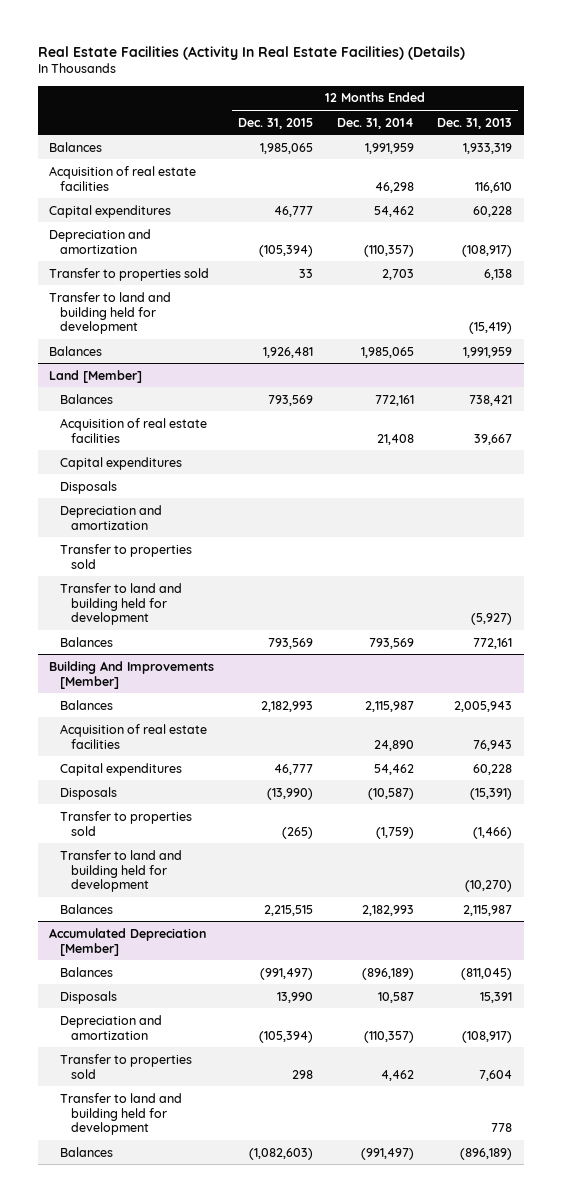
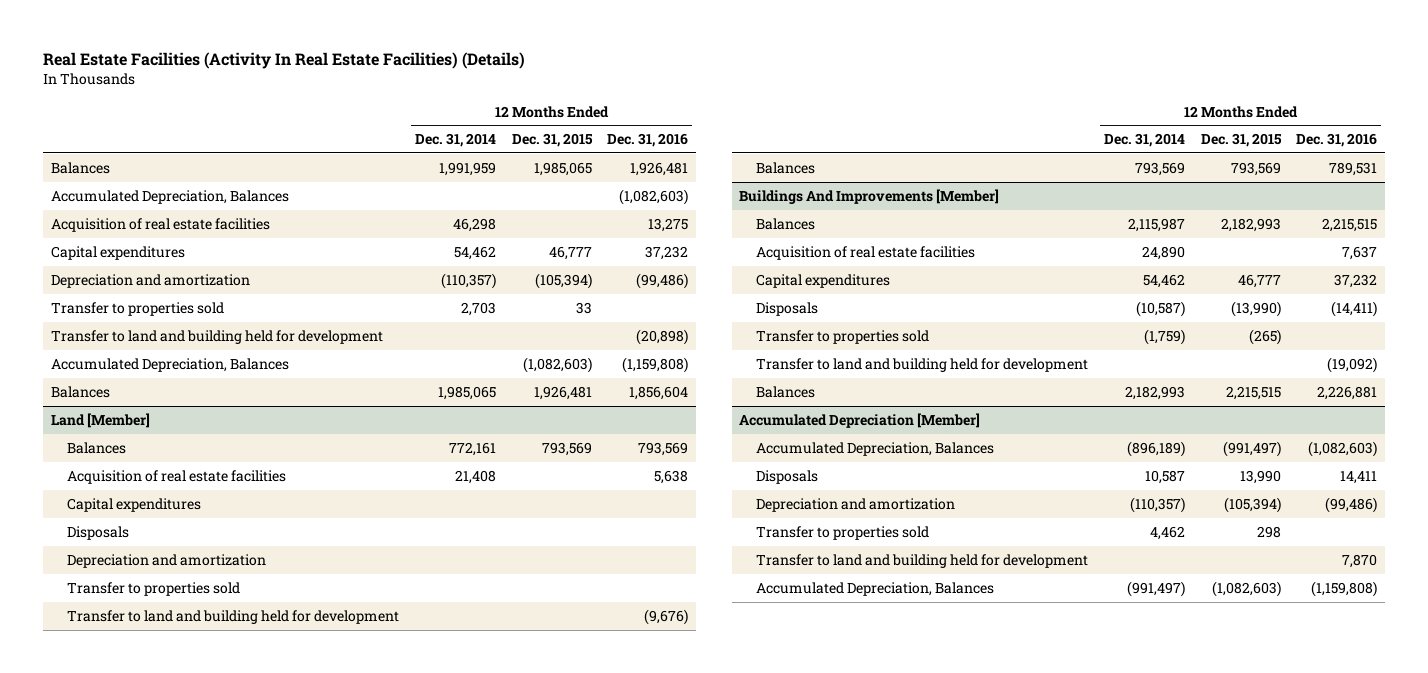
- | 12 Months Ended Dec. 31, 2015 | 12 Months Ended Dec. 31, 2014 | 12 Months Ended Dec. 31, 2013
+ | 12 Months Ended Dec. 31, 2014 | 12 Months Ended Dec. 31, 2015 | 12 Months Ended Dec. 31, 2016
+ Accumulated Depreciation, Balances | | | (1,082,603)
+ Accumulated Depreciation, Balances | | (1,082,603) | (1,159,808)
- Building And Improvements [Member]
+ Buildings And Improvements [Member]
@ Accumulated Depreciation [Member]
- Balances | (991,497) | (896,189) | (811,045)
+ Accumulated Depreciation, Balances | (896,189) | (991,497) | (1,082,603)
- Balances | (1,082,603) | (991,497) | (896,189)
+ Accumulated Depreciation, Balances | (991,497) | (1,082,603) | (1,159,808)

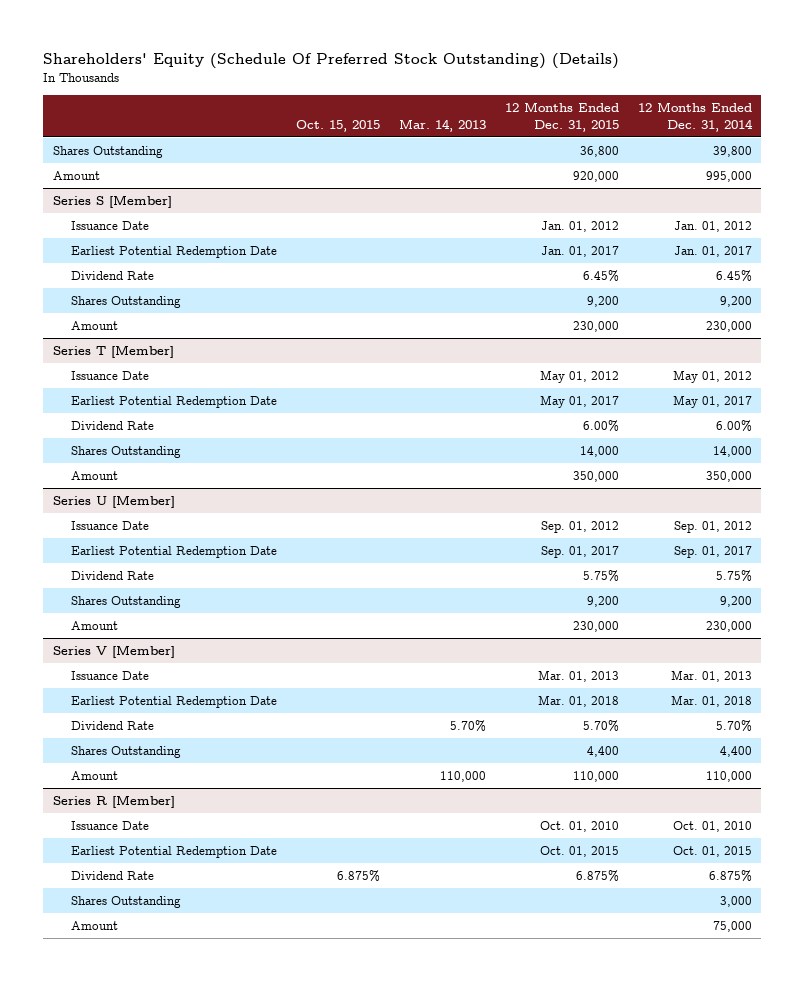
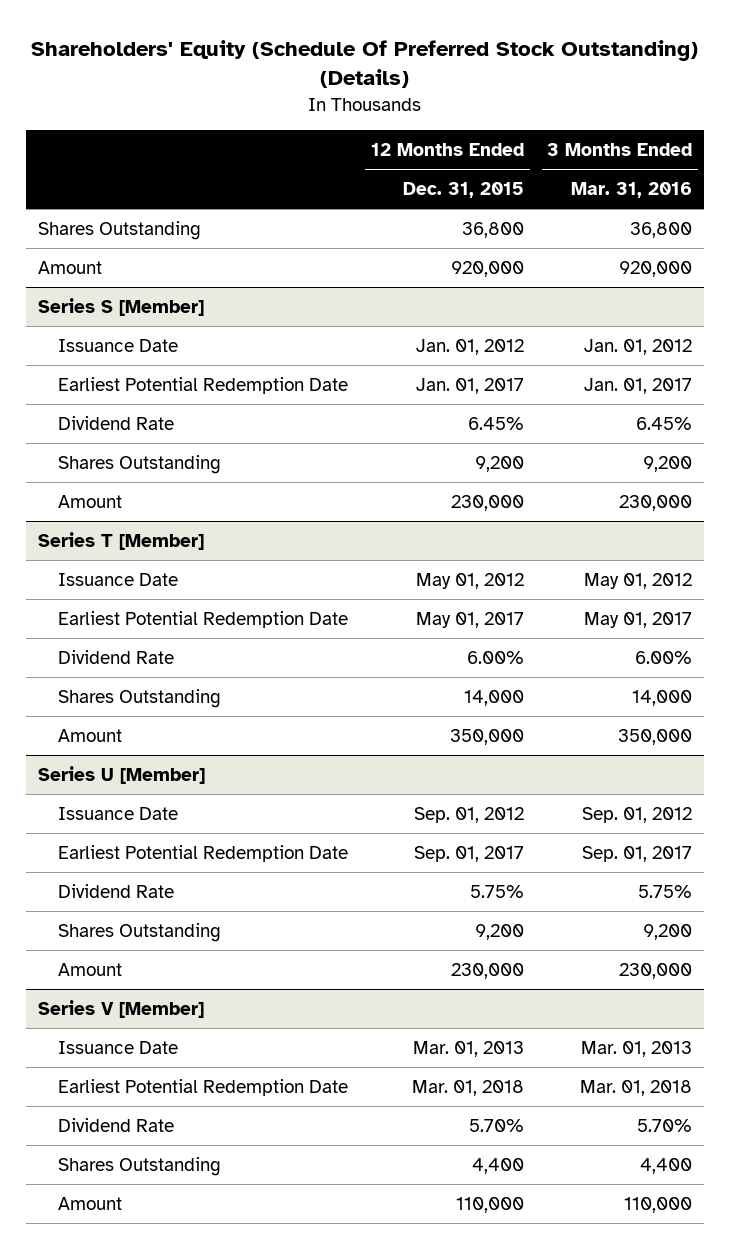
- | Oct. 15, 2015 | Mar. 14, 2013 | 12 Months Ended Dec. 31, 2015 | 12 Months Ended Dec. 31, 2014
+ | 12 Months Ended Dec. 31, 2015 | 3 Months Ended Mar. 31, 2016
- Series R [Member]
- Issuance Date | | | Oct. 01, 2010 | Oct. 01, 2010
- Earliest Potential Redemption Date | | | Oct. 01, 2015 | Oct. 01, 2015
- Dividend Rate | 6.875% | | 6.875% | 6.875%
- Shares Outstanding | | | | 3,000
- Amount | | | | 75,000

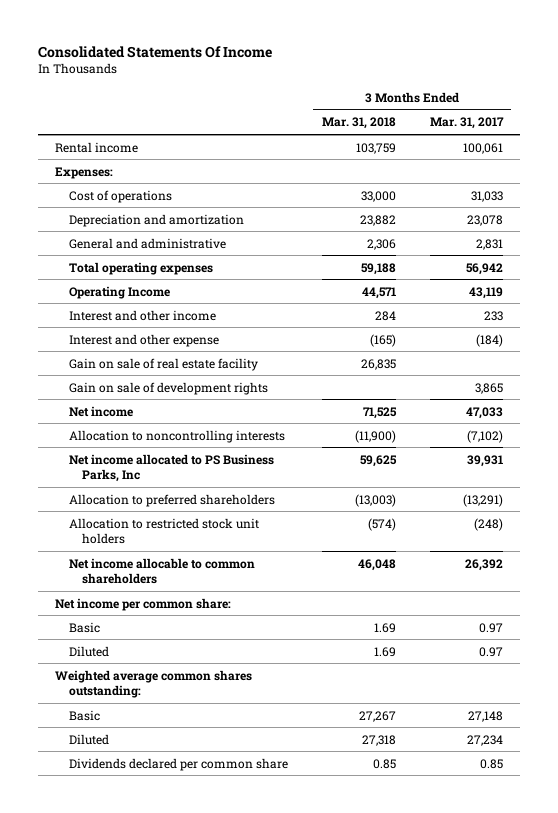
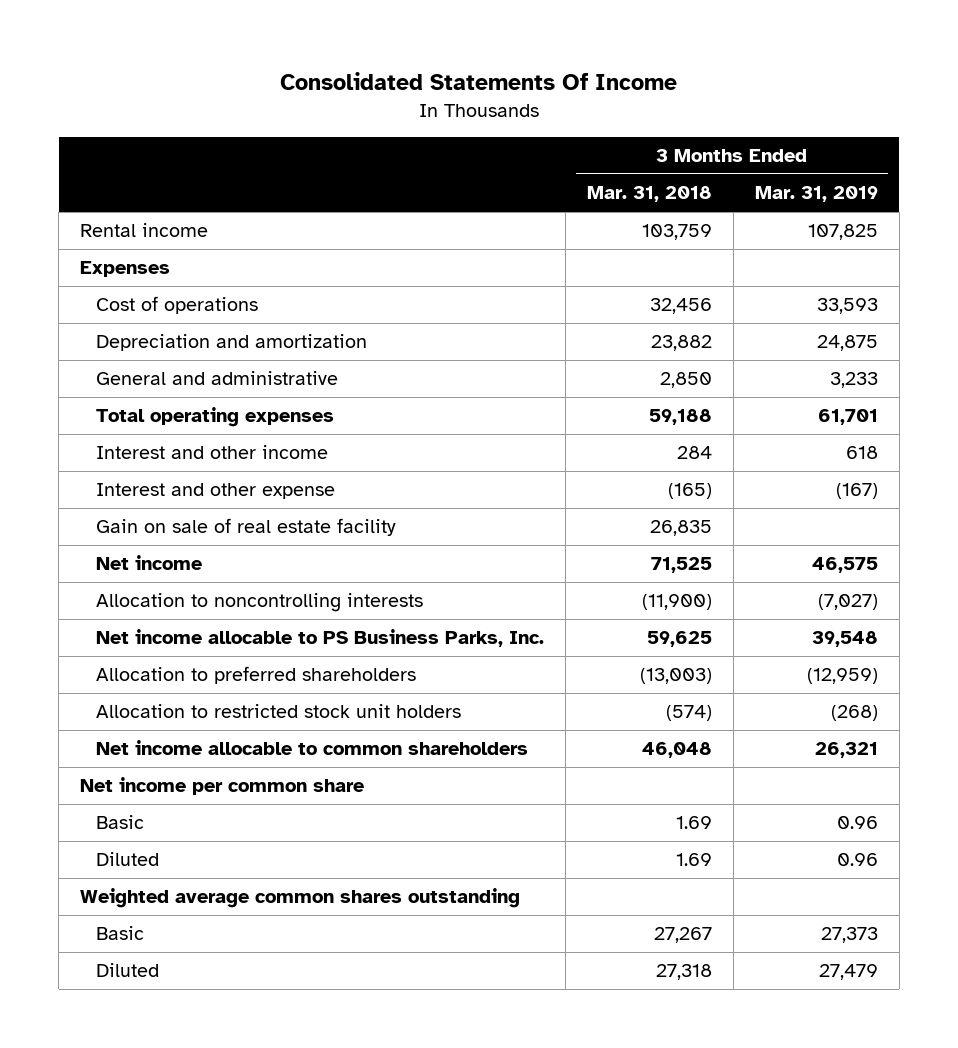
- | 3 Months Ended Mar. 31, 2018 | 3 Months Ended Mar. 31, 2017
+ | 3 Months Ended Mar. 31, 2018 | 3 Months Ended Mar. 31, 2019
- Expenses:
- Cost of operations | 33,000 | 31,033
+ Expenses
+ Cost of operations | 32,456 | 33,593
- General and administrative | 2,306 | 2,831
+ General and administrative | 2,850 | 3,233
- Operating Income | 44,571 | 43,119
- Gain on sale of development rights | | 3,865
- Net income allocated to PS Business Parks, Inc | 59,625 | 39,931
+ Net income allocable to PS Business Parks, Inc. | 59,625 | 39,548
- Net income per common share:
+ Net income per common share
- Weighted average common shares outstanding:
+ Weighted average common shares outstanding
- Dividends declared per common share | 0.85 | 0.85

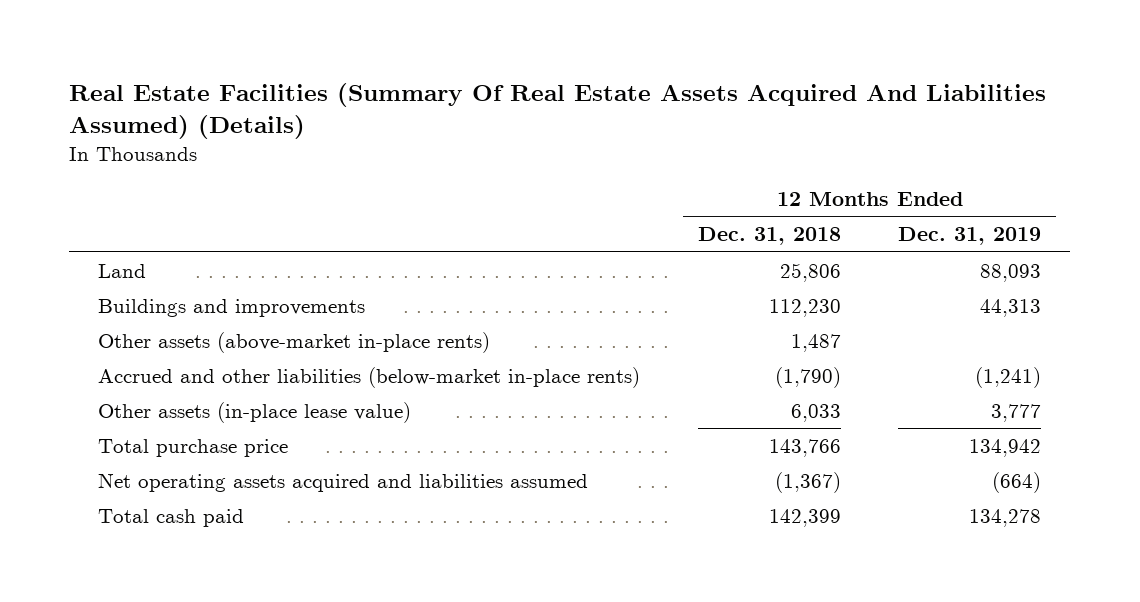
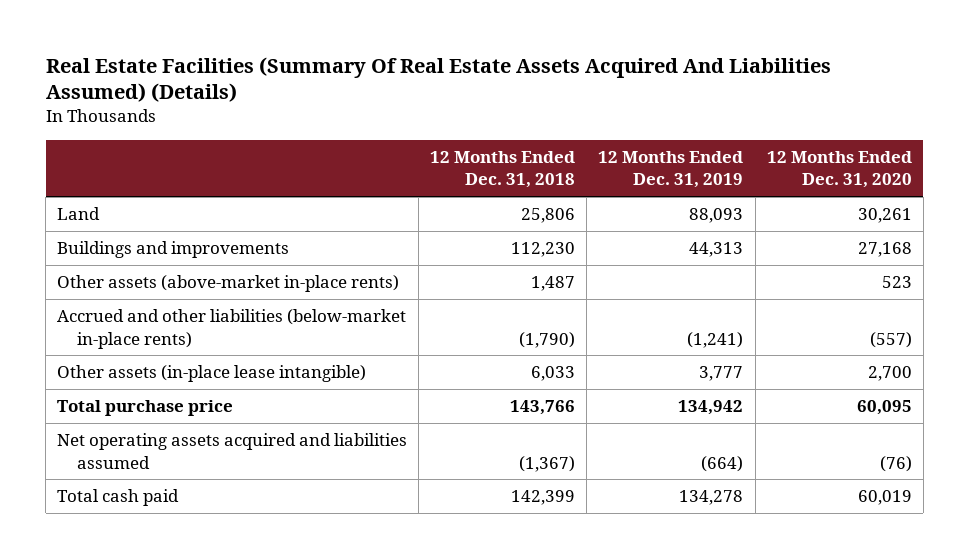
- | 12 Months Ended Dec. 31, 2018 | 12 Months Ended Dec. 31, 2019
+ | 12 Months Ended Dec. 31, 2018 | 12 Months Ended Dec. 31, 2019 | 12 Months Ended Dec. 31, 2020
- Other assets (in-place lease value) | 6,033 | 3,777
+ Other assets (in-place lease intangible) | 6,033 | 3,777 | 2,700

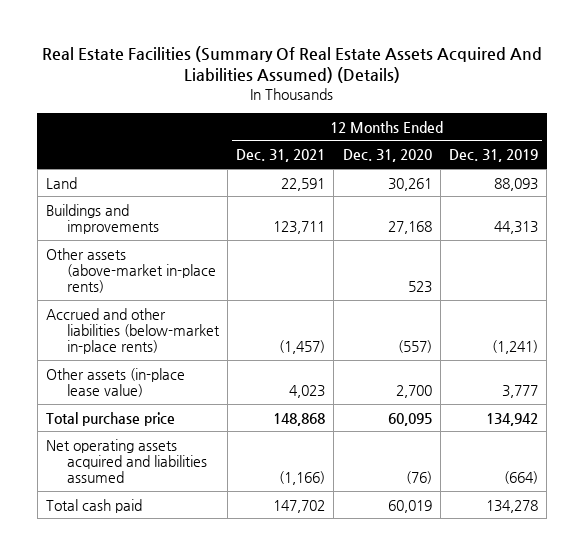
- | 12 Months Ended Dec. 31, 2018 | 12 Months Ended Dec. 31, 2019 | 12 Months Ended Dec. 31, 2020
+ | 12 Months Ended Dec. 31, 2021 | 12 Months Ended Dec. 31, 2020 | 12 Months Ended Dec. 31, 2019
- Other assets (in-place lease intangible) | 6,033 | 3,777 | 2,700
+ Other assets (in-place lease value) | 4,023 | 2,700 | 3,777

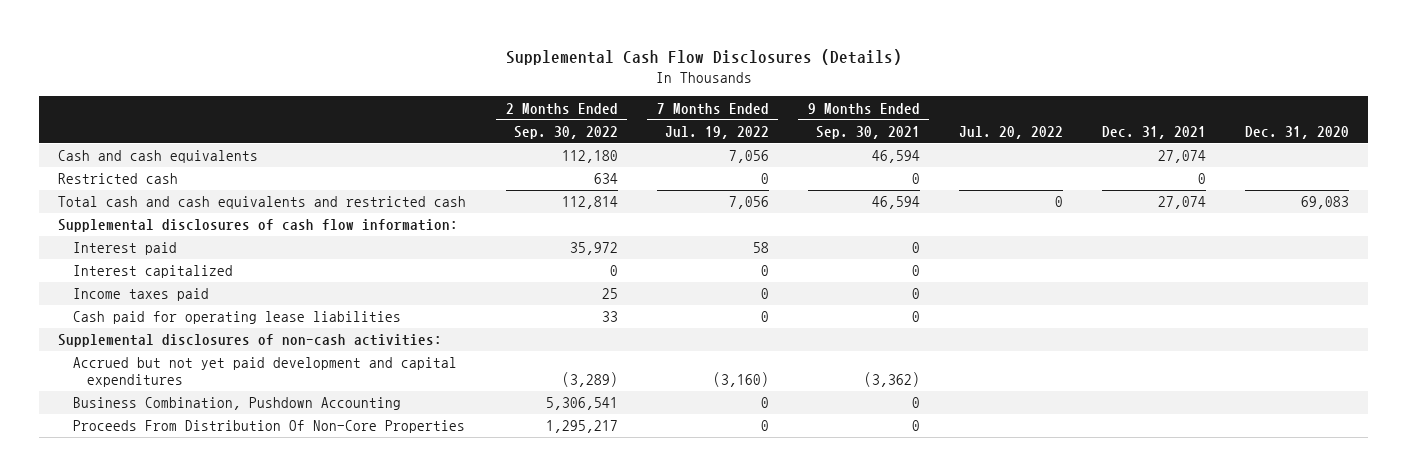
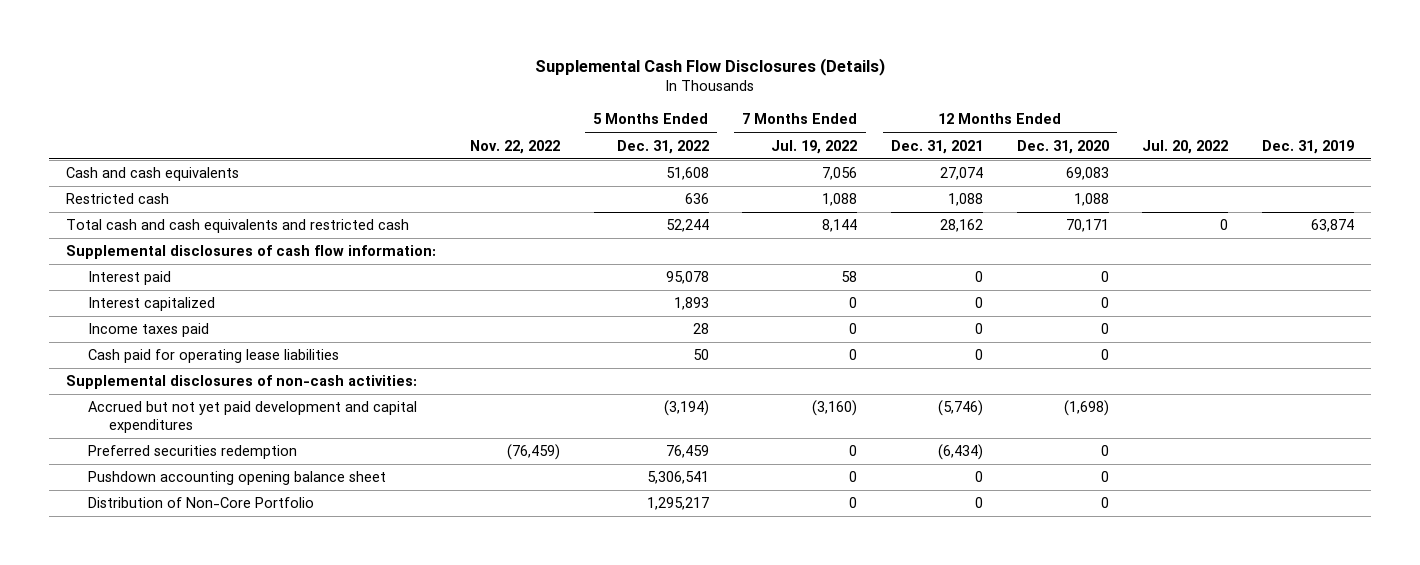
- | 2 Months Ended Sep. 30, 2022 | 7 Months Ended Jul. 19, 2022 | 9 Months Ended Sep. 30, 2021 | Jul. 20, 2022 | Dec. 31, 2021 | Dec. 31, 2020
+ | Nov. 22, 2022 | 5 Months Ended Dec. 31, 2022 | 7 Months Ended Jul. 19, 2022 | 12 Months Ended Dec. 31, 2021 | 12 Months Ended Dec. 31, 2020 | Jul. 20, 2022 | Dec. 31, 2019
- Restricted cash | 634 | 0 | 0 | | 0 |
- Total cash and cash equivalents and restricted cash | 112,814 | 7,056 | 46,594 | 0 | 27,074 | 69,083
+ Restricted cash | | 636 | 1,088 | 1,088 | 1,088 | |
+ Total cash and cash equivalents and restricted cash | | 52,244 | 8,144 | 28,162 | 70,171 | 0 | 63,874
- Business Combination, Pushdown Accounting | 5,306,541 | 0 | 0 | | |
- Proceeds From Distribution Of Non-Core Properties | 1,295,217 | 0 | 0 | | |
+ Preferred securities redemption | (76,459) | 76,459 | 0 | (6,434) | 0 | |
+ Pushdown accounting opening balance sheet | | 5,306,541 | 0 | 0 | 0 | |
+ Distribution of Non-Core Portfolio | | 1,295,217 | 0 | 0 | 0 | |

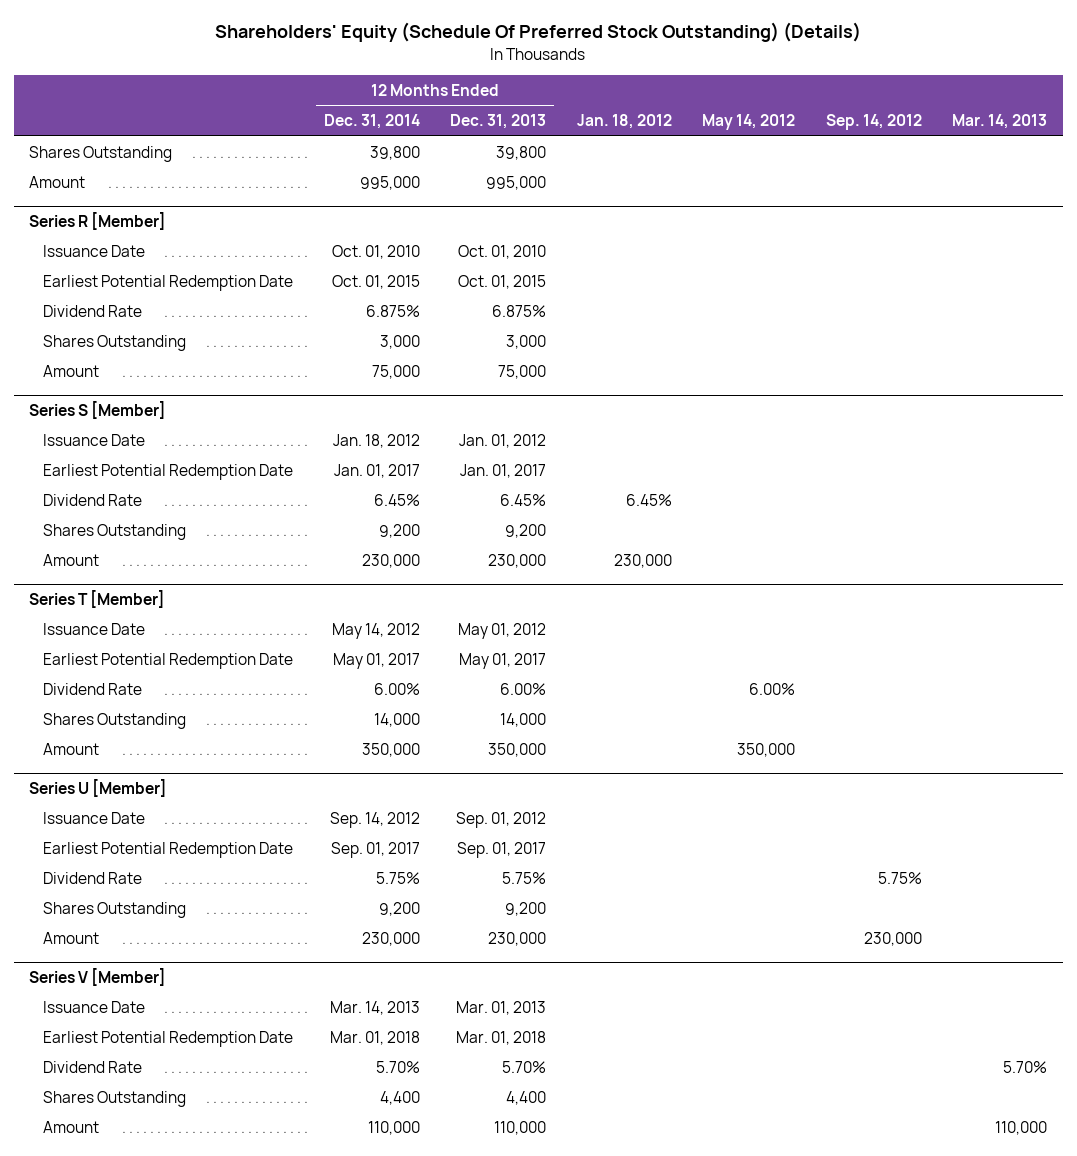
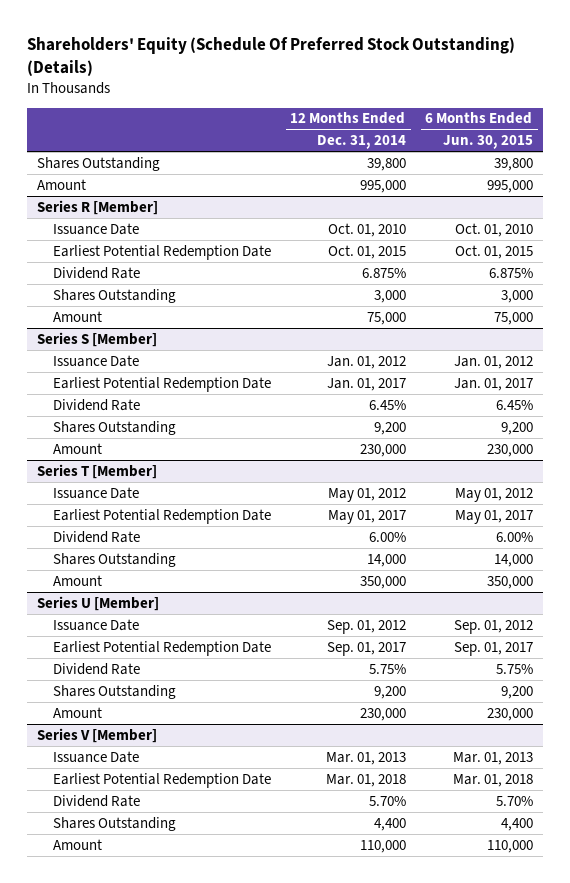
- | 12 Months Ended Dec. 31, 2014 | 12 Months Ended Dec. 31, 2013 | Jan. 18, 2012 | May 14, 2012 | Sep. 14, 2012 | Mar. 14, 2013
+ | 12 Months Ended Dec. 31, 2014 | 6 Months Ended Jun. 30, 2015
@ Series S [Member]
- Issuance Date | Jan. 18, 2012 | Jan. 01, 2012 | | | |
+ Issuance Date | Jan. 01, 2012 | Jan. 01, 2012
@ Series T [Member]
- Issuance Date | May 14, 2012 | May 01, 2012 | | | |
+ Issuance Date | May 01, 2012 | May 01, 2012
@ Series U [Member]
- Issuance Date | Sep. 14, 2012 | Sep. 01, 2012 | | | |
+ Issuance Date | Sep. 01, 2012 | Sep. 01, 2012
@ Series V [Member]
- Issuance Date | Mar. 14, 2013 | Mar. 01, 2013 | | | |
+ Issuance Date | Mar. 01, 2013 | Mar. 01, 2013

